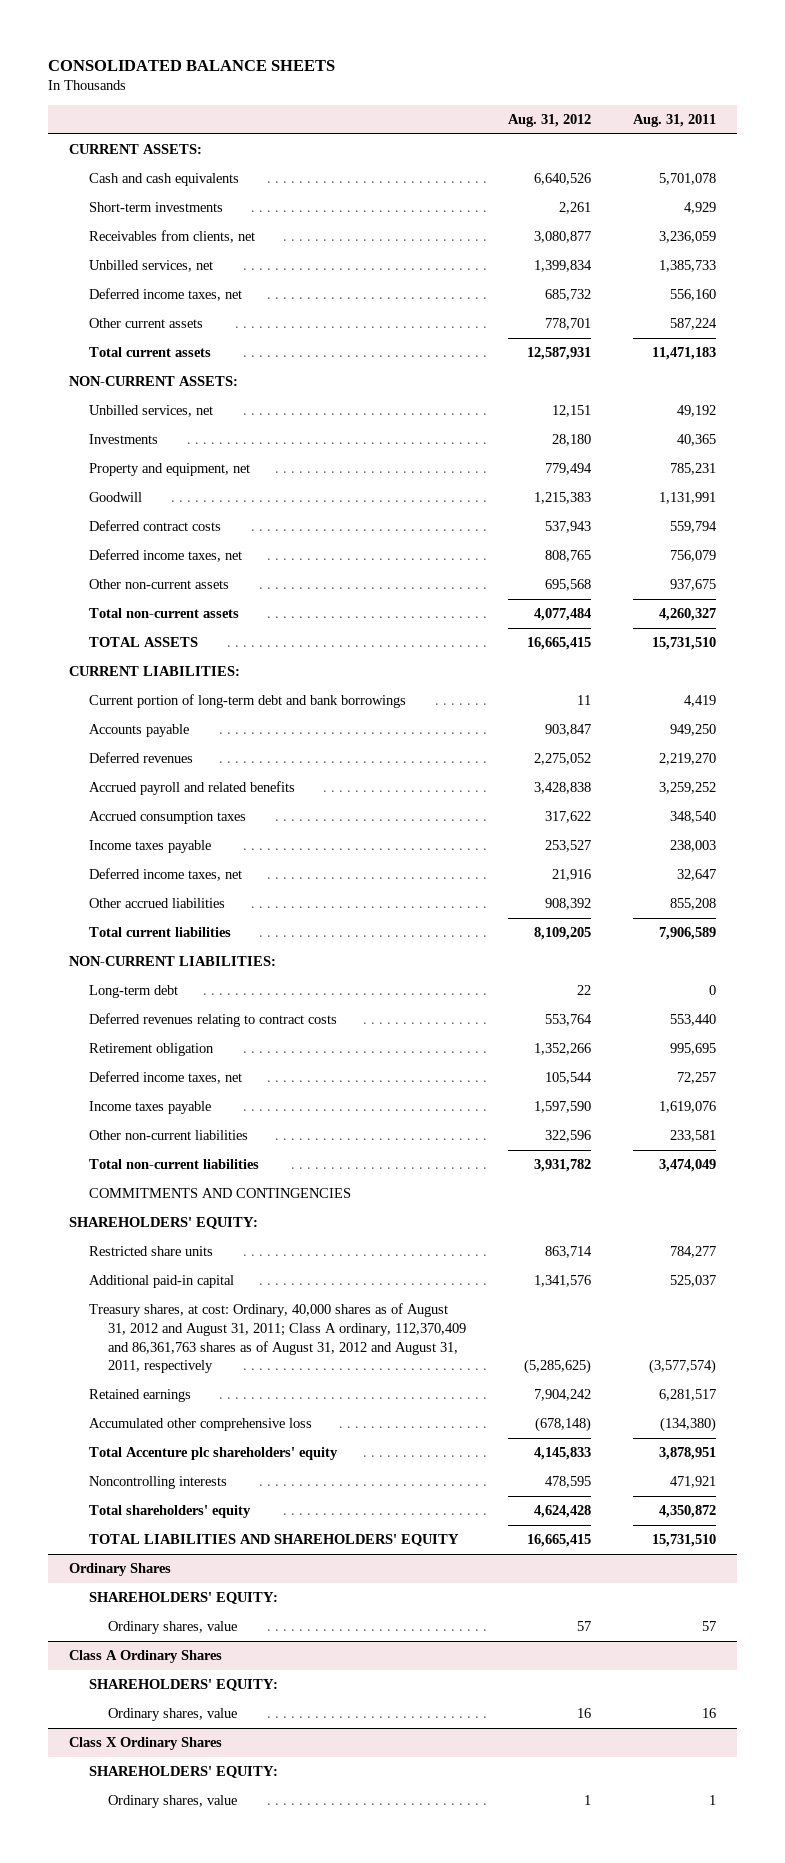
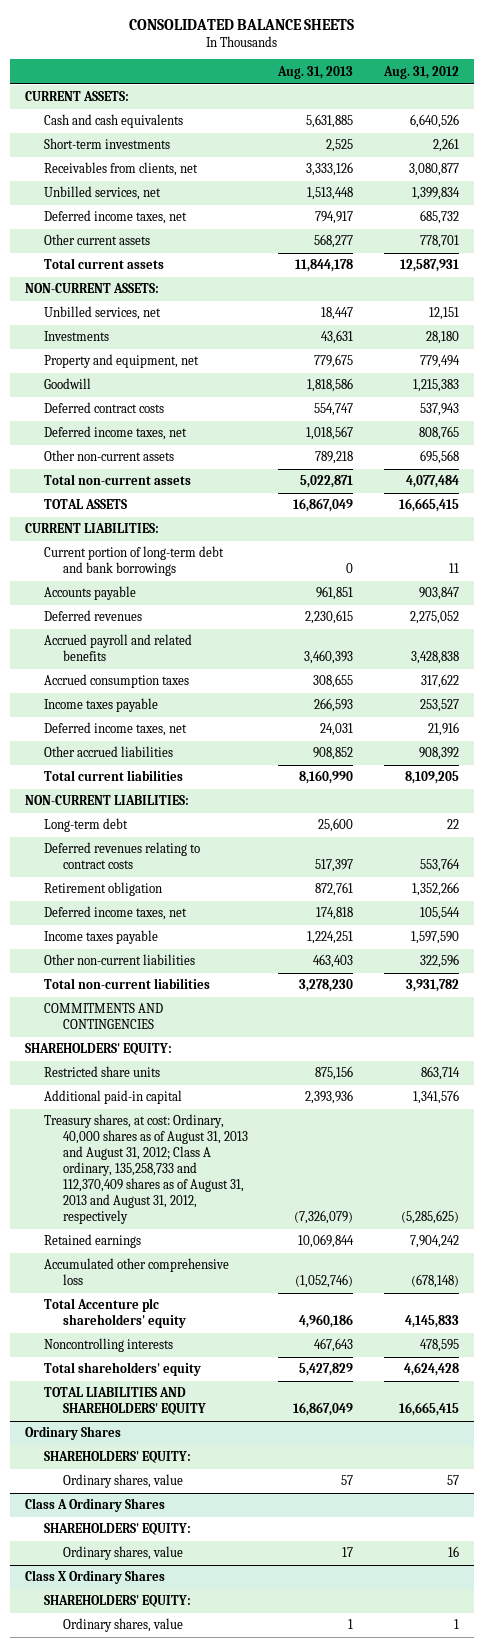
- | Aug. 31, 2012 | Aug. 31, 2011
+ | Aug. 31, 2013 | Aug. 31, 2012
- Treasury shares, at cost: Ordinary, 40,000 shares as of August 31, 2012 and August 31, 2011; Class A ordinary, 112,370,409 and 86,361,763 shares as of August 31, 2012 and August 31, 2011, respectively | (5,285,625) | (3,577,574)
+ Treasury shares, at cost: Ordinary, 40,000 shares as of August 31, 2013 and August 31, 2012; Class A ordinary, 135,258,733 and 112,370,409 shares as of August 31, 2013 and August 31, 2012, respectively | (7,326,079) | (5,285,625)

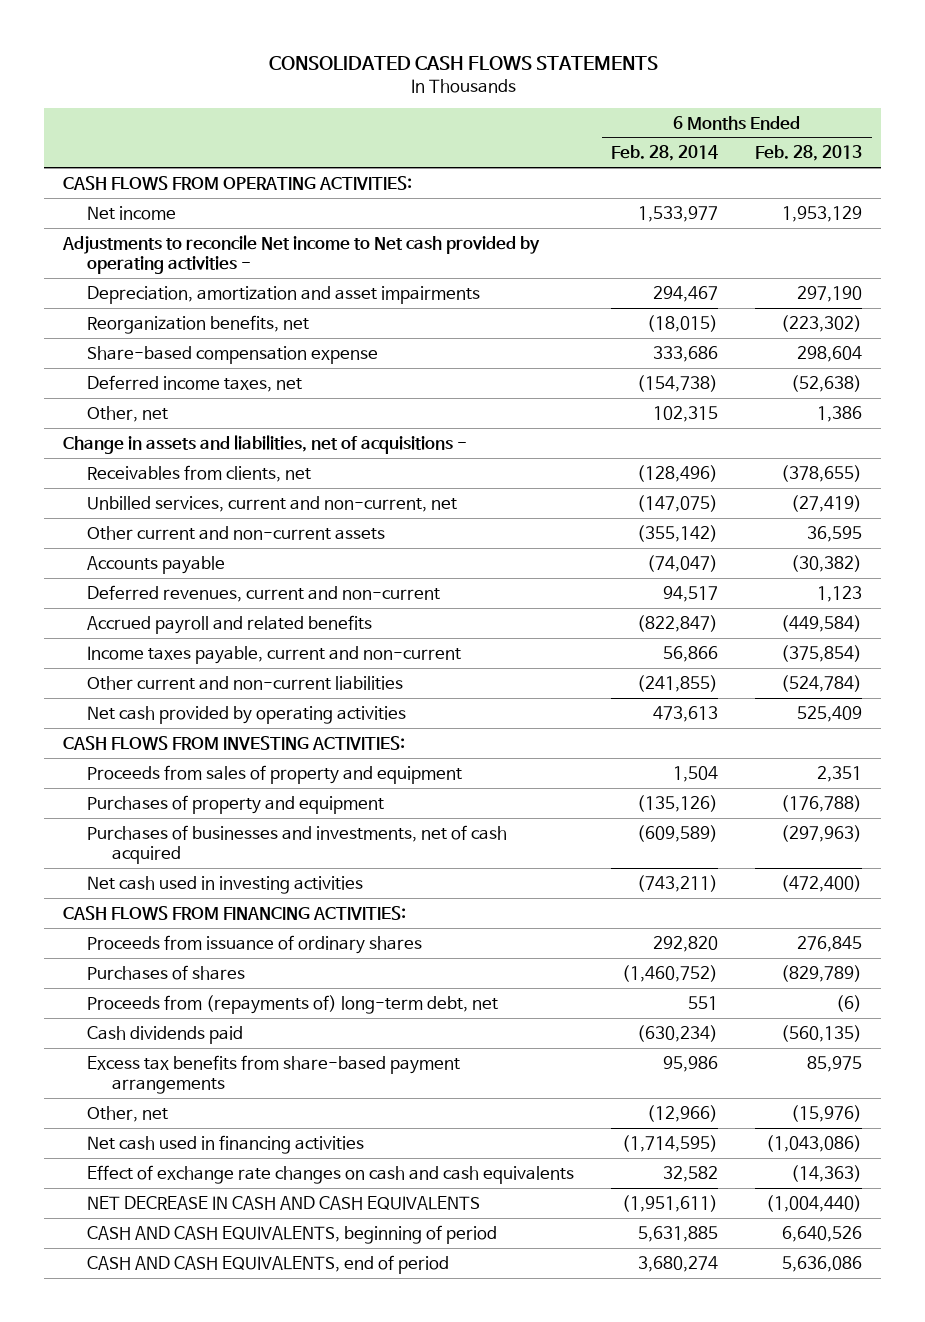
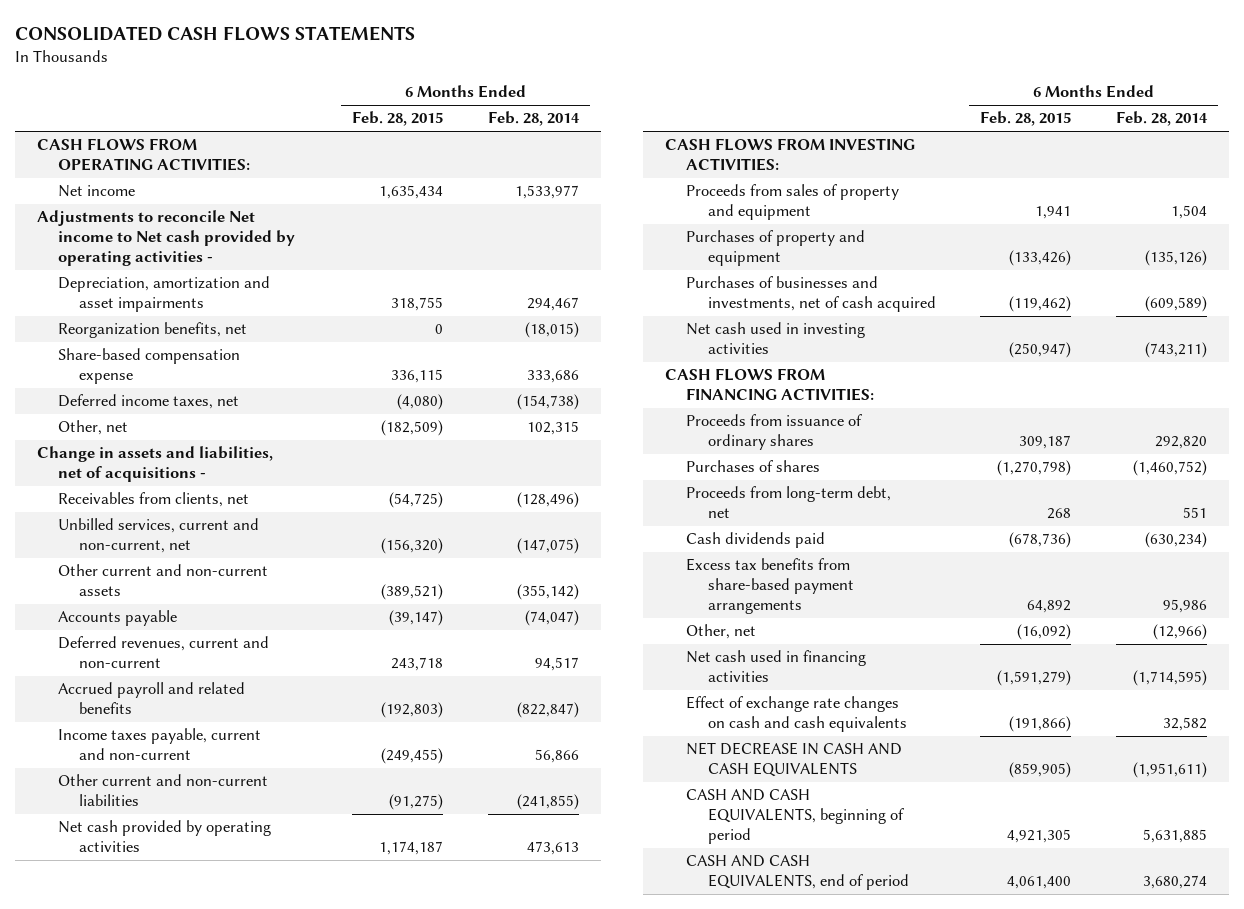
- | 6 Months Ended Feb. 28, 2014 | 6 Months Ended Feb. 28, 2013
+ | 6 Months Ended Feb. 28, 2015 | 6 Months Ended Feb. 28, 2014
- Proceeds from (repayments of) long-term debt, net | 551 | (6)
+ Proceeds from long-term debt, net | 268 | 551

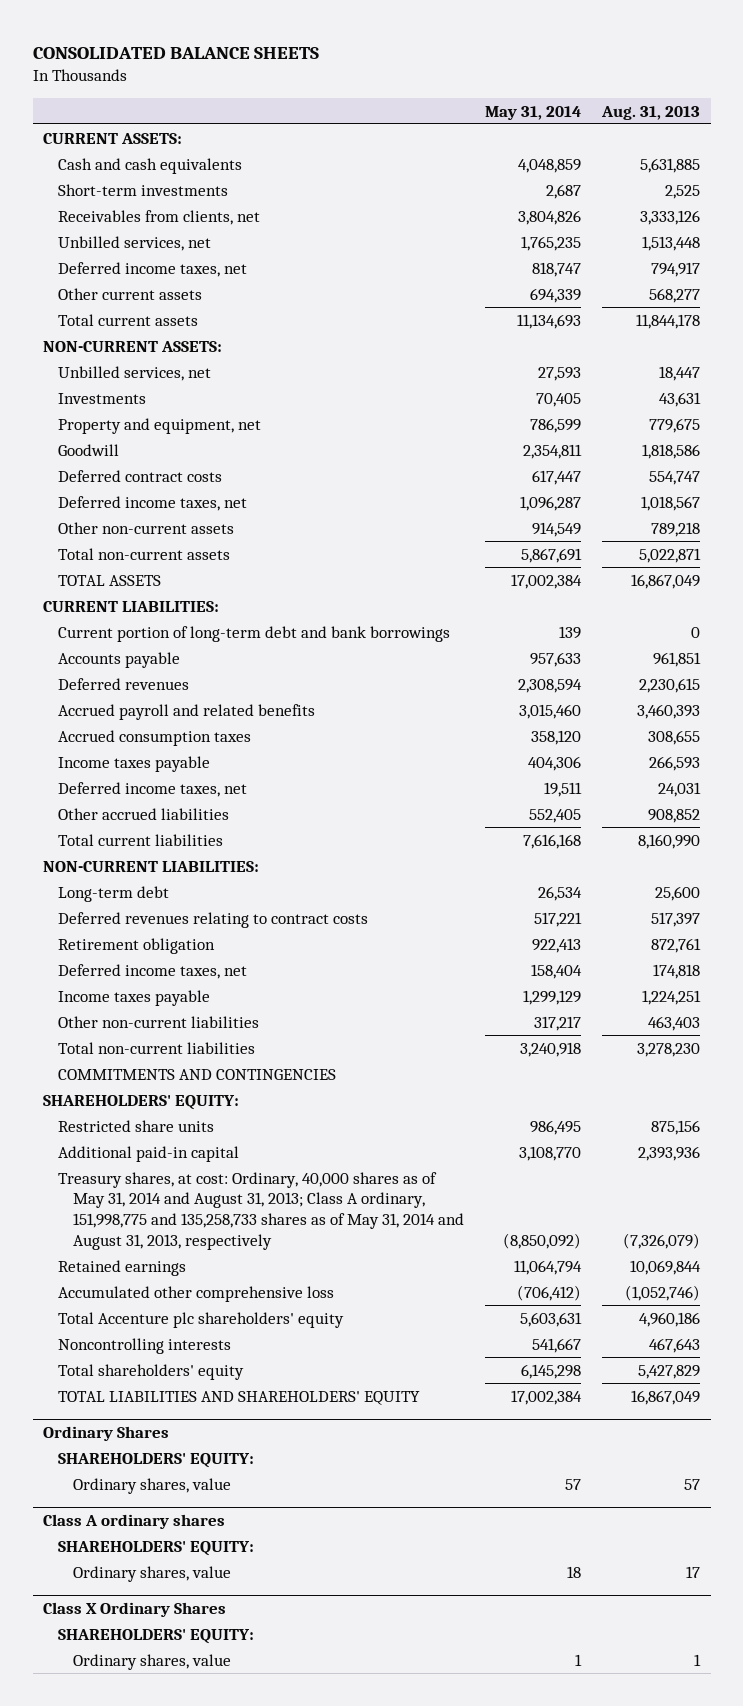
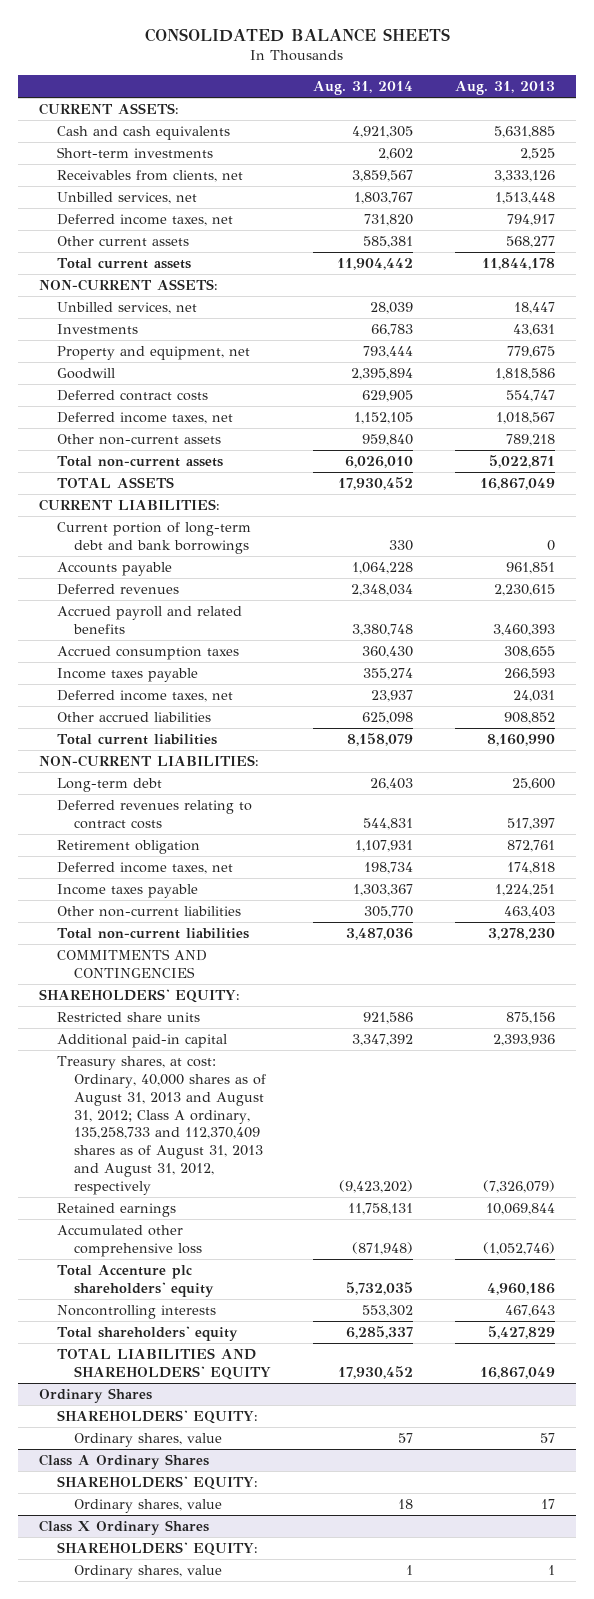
- | May 31, 2014 | Aug. 31, 2013
+ | Aug. 31, 2014 | Aug. 31, 2013
- Treasury shares, at cost: Ordinary, 40,000 shares as of May 31, 2014 and August 31, 2013; Class A ordinary, 151,998,775 and 135,258,733 shares as of May 31, 2014 and August 31, 2013, respectively | (8,850,092) | (7,326,079)
+ Treasury shares, at cost: Ordinary, 40,000 shares as of August 31, 2013 and August 31, 2012; Class A ordinary, 135,258,733 and 112,370,409 shares as of August 31, 2013 and August 31, 2012, respectively | (9,423,202) | (7,326,079)
- Class A ordinary shares
+ Class A Ordinary Shares

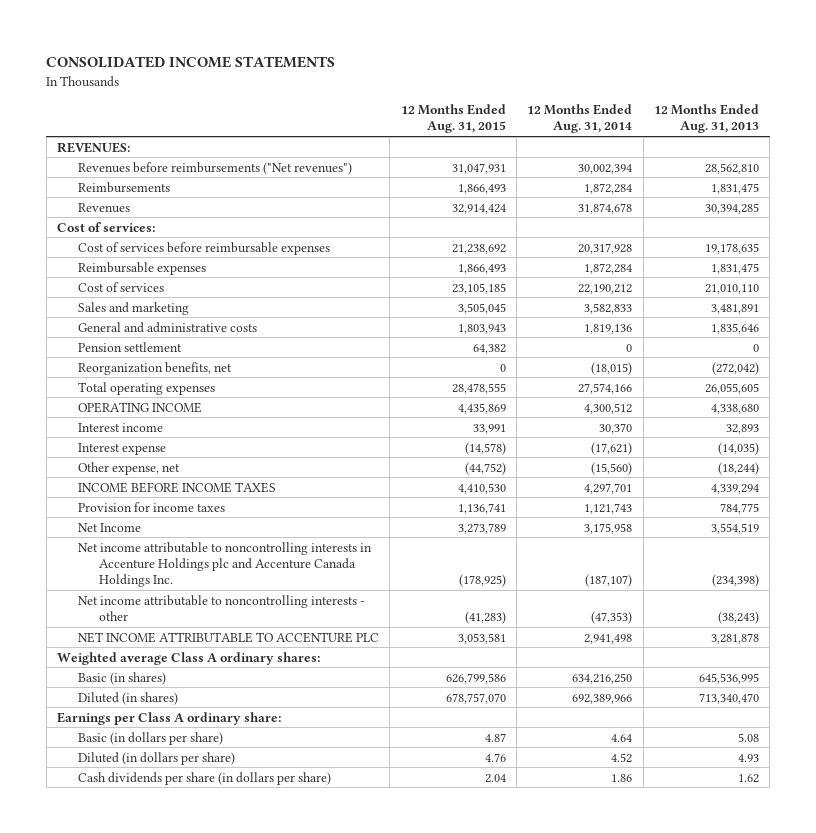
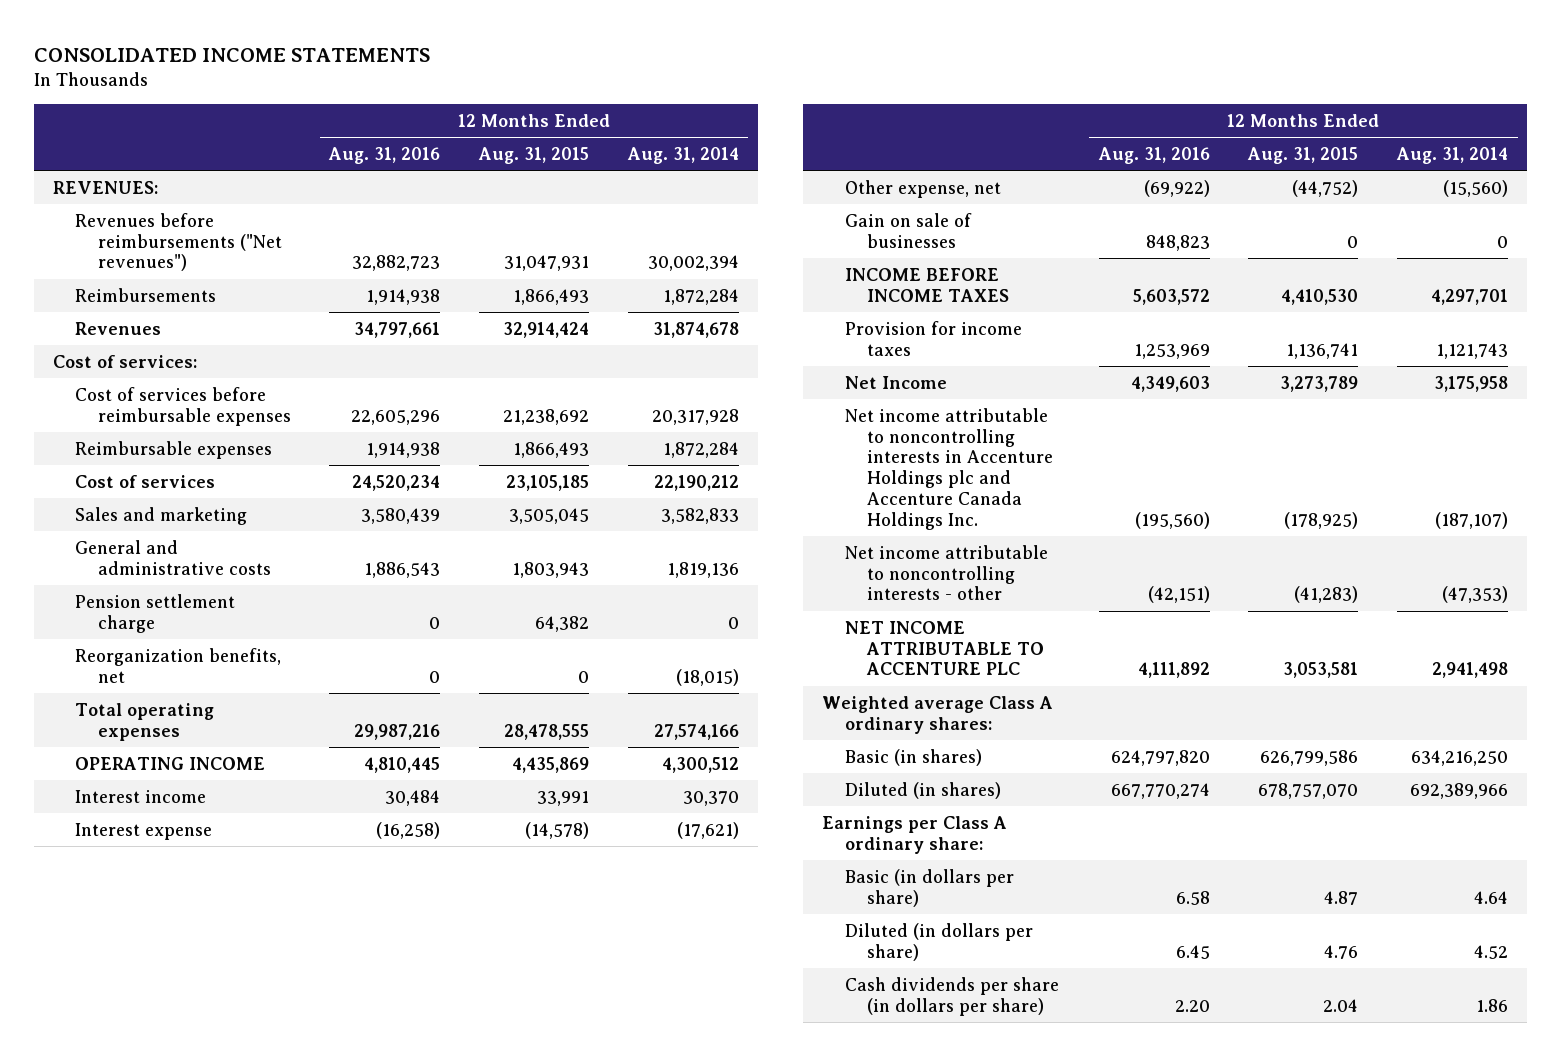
- | 12 Months Ended Aug. 31, 2015 | 12 Months Ended Aug. 31, 2014 | 12 Months Ended Aug. 31, 2013
+ | 12 Months Ended Aug. 31, 2016 | 12 Months Ended Aug. 31, 2015 | 12 Months Ended Aug. 31, 2014
- Pension settlement | 64,382 | 0 | 0
+ Pension settlement charge | 0 | 64,382 | 0
+ Gain on sale of businesses | 848,823 | 0 | 0

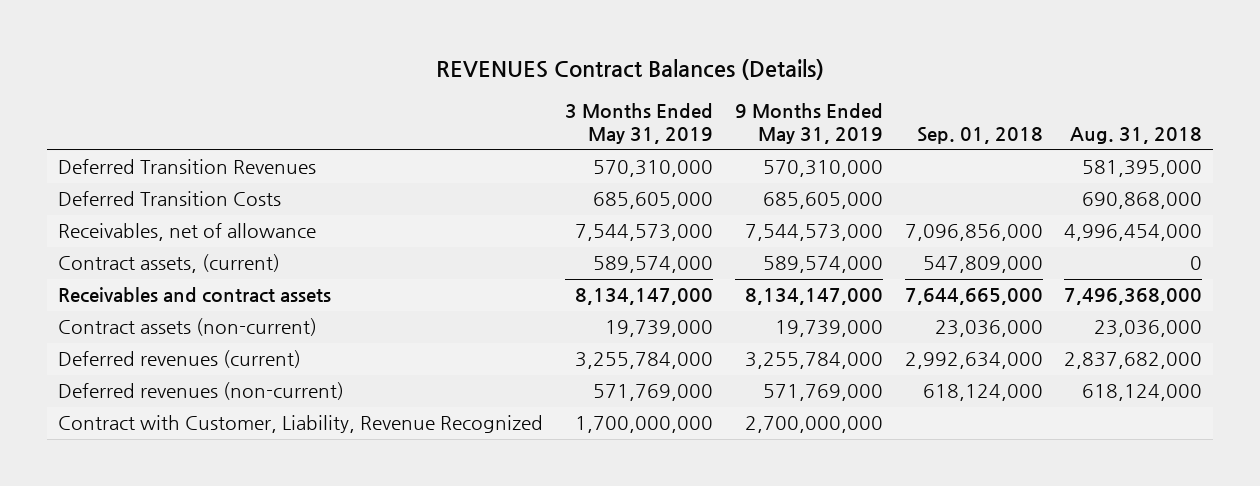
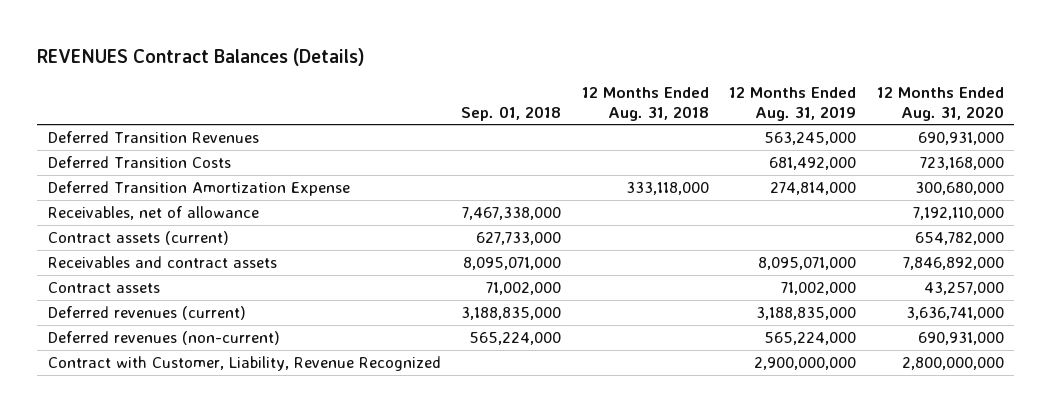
- | 3 Months Ended May 31, 2019 | 9 Months Ended May 31, 2019 | Sep. 01, 2018 | Aug. 31, 2018
+ | Sep. 01, 2018 | 12 Months Ended Aug. 31, 2018 | 12 Months Ended Aug. 31, 2019 | 12 Months Ended Aug. 31, 2020
- Receivables, net of allowance | 7,544,573,000 | 7,544,573,000 | 7,096,856,000 | 4,996,454,000
- Contract assets, (current) | 589,574,000 | 589,574,000 | 547,809,000 | 0
- Receivables and contract assets | 8,134,147,000 | 8,134,147,000 | 7,644,665,000 | 7,496,368,000
- Contract assets (non-current) | 19,739,000 | 19,739,000 | 23,036,000 | 23,036,000
- Deferred revenues (current) | 3,255,784,000 | 3,255,784,000 | 2,992,634,000 | 2,837,682,000
- Deferred revenues (non-current) | 571,769,000 | 571,769,000 | 618,124,000 | 618,124,000
+ Deferred Transition Amortization Expense | | 333,118,000 | 274,814,000 | 300,680,000
+ Receivables, net of allowance | 7,467,338,000 | | | 7,192,110,000
+ Contract assets (current) | 627,733,000 | | | 654,782,000
+ Receivables and contract assets | 8,095,071,000 | | 8,095,071,000 | 7,846,892,000
+ Contract assets | 71,002,000 | | 71,002,000 | 43,257,000
+ Deferred revenues (current) | 3,188,835,000 | | 3,188,835,000 | 3,636,741,000
+ Deferred revenues (non-current) | 565,224,000 | | 565,224,000 | 690,931,000

